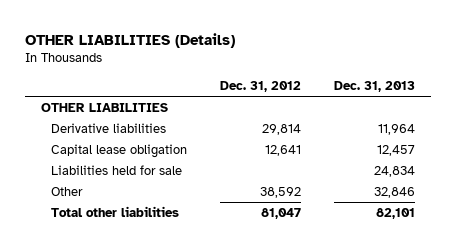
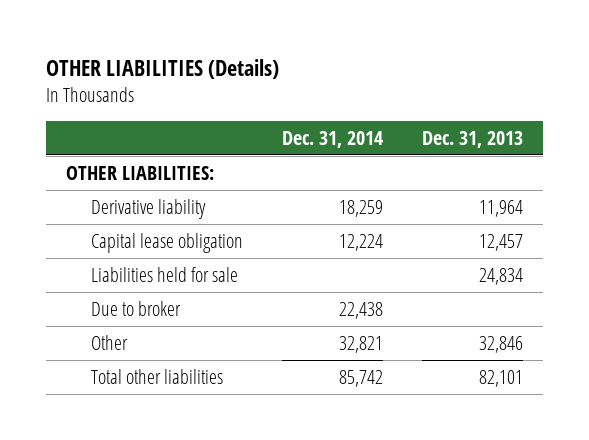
- | Dec. 31, 2012 | Dec. 31, 2013
+ | Dec. 31, 2014 | Dec. 31, 2013
- OTHER LIABILITIES
- Derivative liabilities | 29,814 | 11,964
+ OTHER LIABILITIES:
+ Derivative liability | 18,259 | 11,964
+ Due to broker | 22,438 |

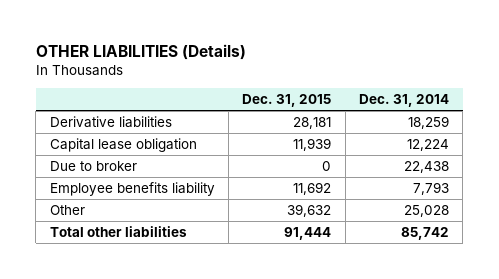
- | Dec. 31, 2014 | Dec. 31, 2013
+ | Dec. 31, 2015 | Dec. 31, 2014
- OTHER LIABILITIES:
- Derivative liability | 18,259 | 11,964
+ Derivative liabilities | 28,181 | 18,259
- Liabilities held for sale | | 24,834
- Other | 32,821 | 32,846
+ Employee benefits liability | 11,692 | 7,793
+ Other | 39,632 | 25,028

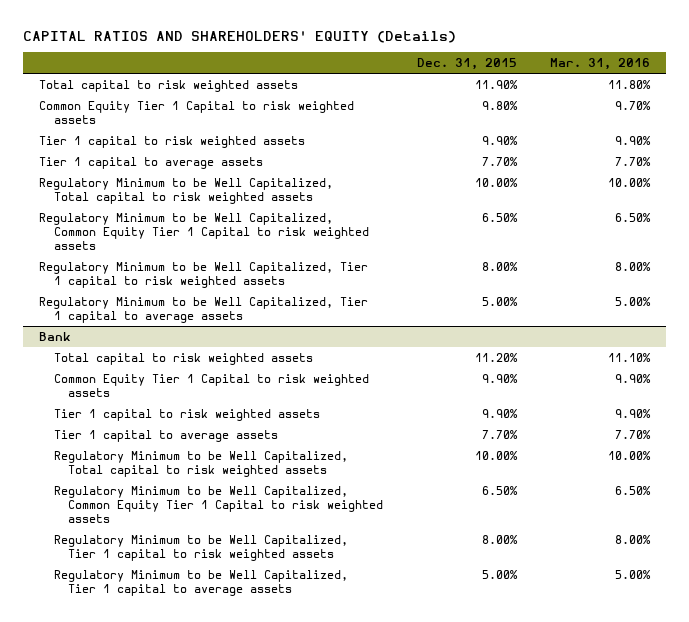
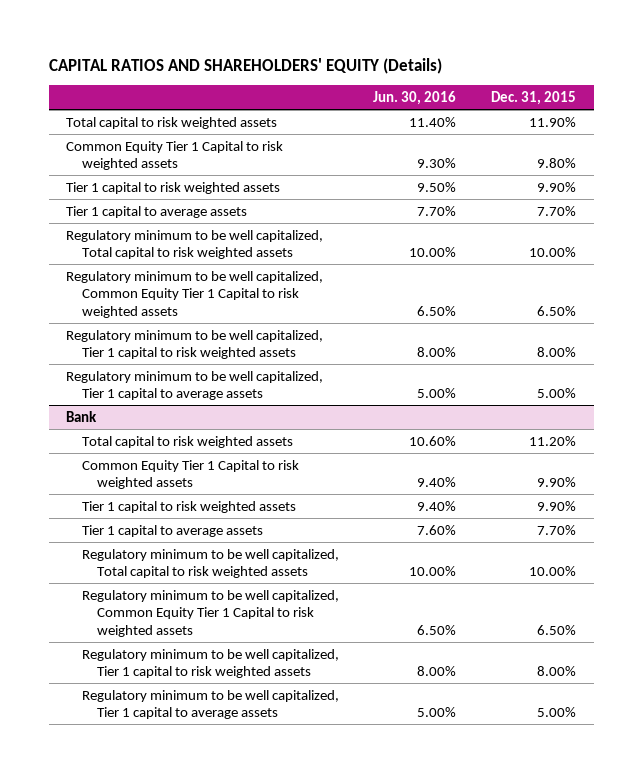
- | Dec. 31, 2015 | Mar. 31, 2016
+ | Jun. 30, 2016 | Dec. 31, 2015
- Regulatory Minimum to be Well Capitalized, Total capital to risk weighted assets | 10.00% | 10.00%
- Regulatory Minimum to be Well Capitalized, Common Equity Tier 1 Capital to risk weighted assets | 6.50% | 6.50%
- Regulatory Minimum to be Well Capitalized, Tier 1 capital to risk weighted assets | 8.00% | 8.00%
- Regulatory Minimum to be Well Capitalized, Tier 1 capital to average assets | 5.00% | 5.00%
+ Regulatory minimum to be well capitalized, Total capital to risk weighted assets | 10.00% | 10.00%
+ Regulatory minimum to be well capitalized, Common Equity Tier 1 Capital to risk weighted assets | 6.50% | 6.50%
+ Regulatory minimum to be well capitalized, Tier 1 capital to risk weighted assets | 8.00% | 8.00%
+ Regulatory minimum to be well capitalized, Tier 1 capital to average assets | 5.00% | 5.00%
@ Bank
- Regulatory Minimum to be Well Capitalized, Total capital to risk weighted assets | 10.00% | 10.00%
- Regulatory Minimum to be Well Capitalized, Common Equity Tier 1 Capital to risk weighted assets | 6.50% | 6.50%
- Regulatory Minimum to be Well Capitalized, Tier 1 capital to risk weighted assets | 8.00% | 8.00%
- Regulatory Minimum to be Well Capitalized, Tier 1 capital to average assets | 5.00% | 5.00%
+ Regulatory minimum to be well capitalized, Total capital to risk weighted assets | 10.00% | 10.00%
+ Regulatory minimum to be well capitalized, Common Equity Tier 1 Capital to risk weighted assets | 6.50% | 6.50%
+ Regulatory minimum to be well capitalized, Tier 1 capital to risk weighted assets | 8.00% | 8.00%
+ Regulatory minimum to be well capitalized, Tier 1 capital to average assets | 5.00% | 5.00%

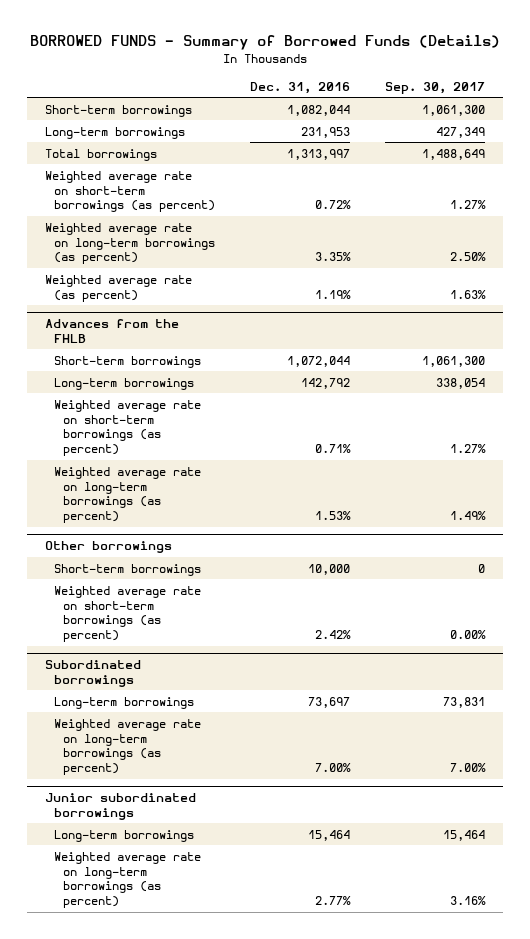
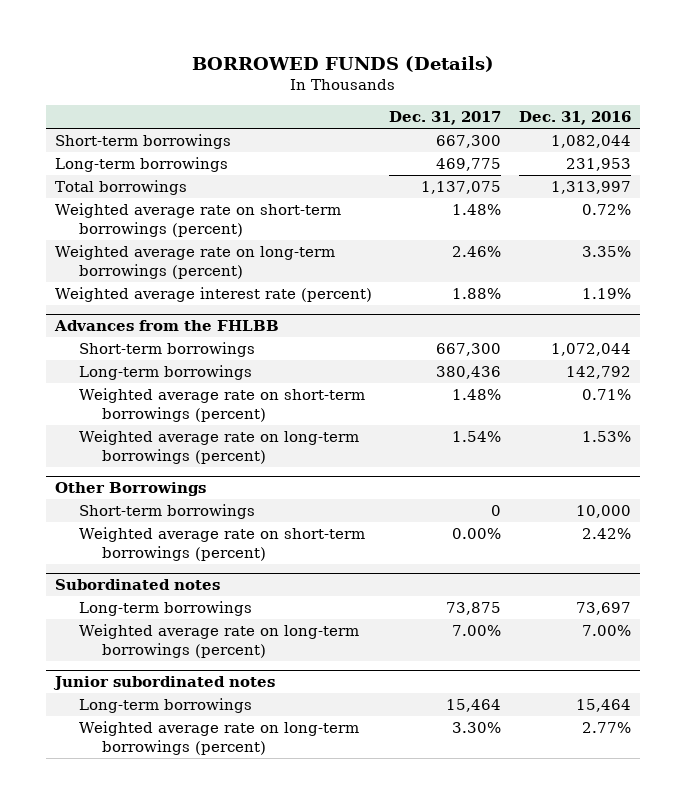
- BORROWED FUNDS - Summary of Borrowed Funds (Details)
+ BORROWED FUNDS (Details)
- | Dec. 31, 2016 | Sep. 30, 2017
+ | Dec. 31, 2017 | Dec. 31, 2016
- Weighted average rate on short-term borrowings (as percent) | 0.72% | 1.27%
- Weighted average rate on long-term borrowings (as percent) | 3.35% | 2.50%
- Weighted average rate (as percent) | 1.19% | 1.63%
- Advances from the FHLB
+ Weighted average rate on short-term borrowings (percent) | 1.48% | 0.72%
+ Weighted average rate on long-term borrowings (percent) | 2.46% | 3.35%
+ Weighted average interest rate (percent) | 1.88% | 1.19%
+ Advances from the FHLBB
- Weighted average rate on short-term borrowings (as percent) | 0.71% | 1.27%
- Weighted average rate on long-term borrowings (as percent) | 1.53% | 1.49%
- Other borrowings
+ Weighted average rate on short-term borrowings (percent) | 1.48% | 0.71%
+ Weighted average rate on long-term borrowings (percent) | 1.54% | 1.53%
+ Other Borrowings
- Weighted average rate on short-term borrowings (as percent) | 2.42% | 0.00%
- Subordinated borrowings
+ Weighted average rate on short-term borrowings (percent) | 0.00% | 2.42%
+ Subordinated notes
- Weighted average rate on long-term borrowings (as percent) | 7.00% | 7.00%
- Junior subordinated borrowings
+ Weighted average rate on long-term borrowings (percent) | 7.00% | 7.00%
+ Junior subordinated notes
- Weighted average rate on long-term borrowings (as percent) | 2.77% | 3.16%
+ Weighted average rate on long-term borrowings (percent) | 3.30% | 2.77%

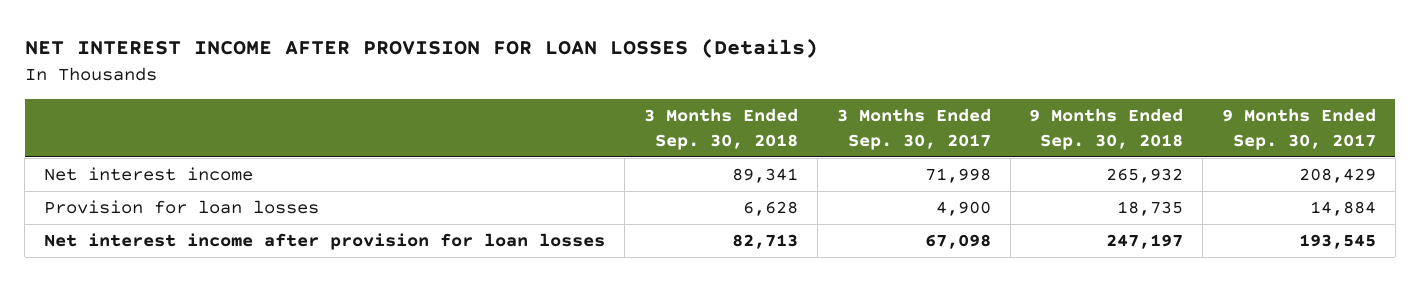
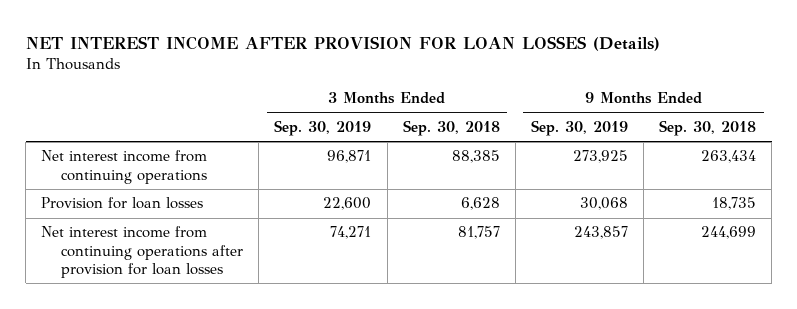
- | 3 Months Ended Sep. 30, 2018 | 3 Months Ended Sep. 30, 2017 | 9 Months Ended Sep. 30, 2018 | 9 Months Ended Sep. 30, 2017
+ | 3 Months Ended Sep. 30, 2019 | 3 Months Ended Sep. 30, 2018 | 9 Months Ended Sep. 30, 2019 | 9 Months Ended Sep. 30, 2018
- Net interest income | 89,341 | 71,998 | 265,932 | 208,429
+ Net interest income from continuing operations | 96,871 | 88,385 | 273,925 | 263,434
- Net interest income after provision for loan losses | 82,713 | 67,098 | 247,197 | 193,545
+ Net interest income from continuing operations after provision for loan losses | 74,271 | 81,757 | 243,857 | 244,699

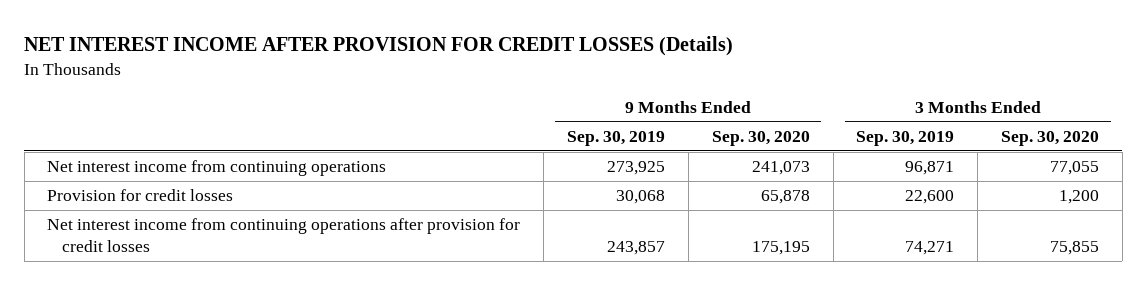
- NET INTEREST INCOME AFTER PROVISION FOR LOAN LOSSES (Details)
+ NET INTEREST INCOME AFTER PROVISION FOR CREDIT LOSSES (Details)
- | 3 Months Ended Sep. 30, 2019 | 3 Months Ended Sep. 30, 2018 | 9 Months Ended Sep. 30, 2019 | 9 Months Ended Sep. 30, 2018
+ | 9 Months Ended Sep. 30, 2019 | 9 Months Ended Sep. 30, 2020 | 3 Months Ended Sep. 30, 2019 | 3 Months Ended Sep. 30, 2020
- Provision for loan losses | 22,600 | 6,628 | 30,068 | 18,735
- Net interest income from continuing operations after provision for loan losses | 74,271 | 81,757 | 243,857 | 244,699
+ Provision for credit losses | 30,068 | 65,878 | 22,600 | 1,200
+ Net interest income from continuing operations after provision for credit losses | 243,857 | 175,195 | 74,271 | 75,855

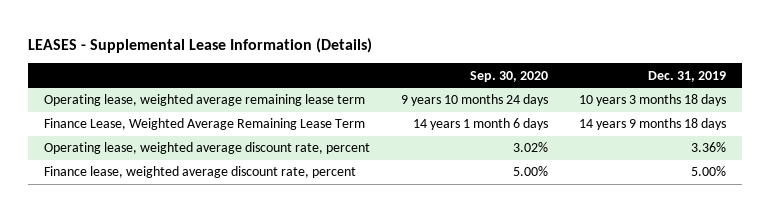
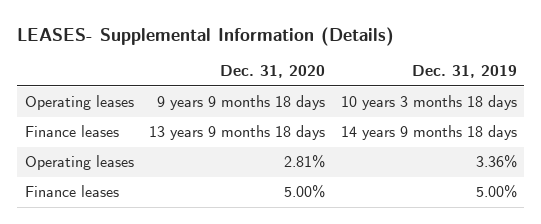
- LEASES - Supplemental Lease Information (Details)
+ LEASES- Supplemental Information (Details)
- | Sep. 30, 2020 | Dec. 31, 2019
+ | Dec. 31, 2020 | Dec. 31, 2019
- Operating lease, weighted average remaining lease term | 9 years 10 months 24 days | 10 years 3 months 18 days
- Finance Lease, Weighted Average Remaining Lease Term | 14 years 1 month 6 days | 14 years 9 months 18 days
- Operating lease, weighted average discount rate, percent | 3.02% | 3.36%
- Finance lease, weighted average discount rate, percent | 5.00% | 5.00%
+ Operating leases | 9 years 9 months 18 days | 10 years 3 months 18 days
+ Finance leases | 13 years 9 months 18 days | 14 years 9 months 18 days
+ Operating leases | 2.81% | 3.36%
+ Finance leases | 5.00% | 5.00%

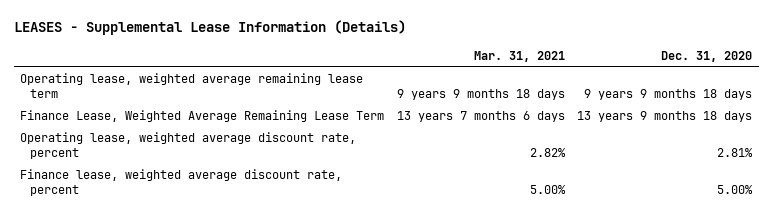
- LEASES- Supplemental Information (Details)
+ LEASES - Supplemental Lease Information (Details)
- | Dec. 31, 2020 | Dec. 31, 2019
+ | Mar. 31, 2021 | Dec. 31, 2020
- Operating leases | 9 years 9 months 18 days | 10 years 3 months 18 days
- Finance leases | 13 years 9 months 18 days | 14 years 9 months 18 days
- Operating leases | 2.81% | 3.36%
- Finance leases | 5.00% | 5.00%
+ Operating lease, weighted average remaining lease term | 9 years 9 months 18 days | 9 years 9 months 18 days
+ Finance Lease, Weighted Average Remaining Lease Term | 13 years 7 months 6 days | 13 years 9 months 18 days
+ Operating lease, weighted average discount rate, percent | 2.82% | 2.81%
+ Finance lease, weighted average discount rate, percent | 5.00% | 5.00%

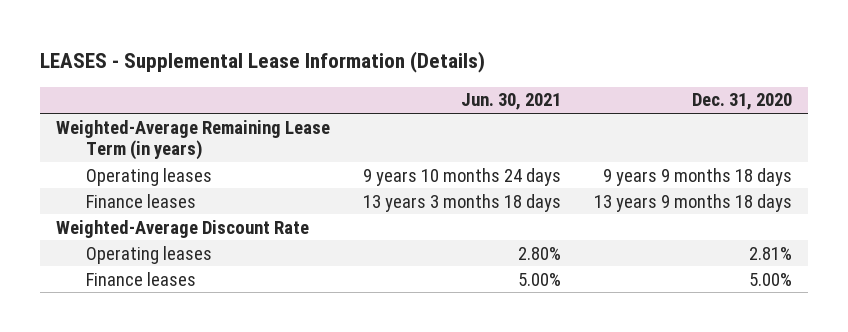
- | Mar. 31, 2021 | Dec. 31, 2020
+ | Jun. 30, 2021 | Dec. 31, 2020
- Operating lease, weighted average remaining lease term | 9 years 9 months 18 days | 9 years 9 months 18 days
- Finance Lease, Weighted Average Remaining Lease Term | 13 years 7 months 6 days | 13 years 9 months 18 days
- Operating lease, weighted average discount rate, percent | 2.82% | 2.81%
- Finance lease, weighted average discount rate, percent | 5.00% | 5.00%
+ Weighted-Average Remaining Lease Term (in years)
+ Operating leases | 9 years 10 months 24 days | 9 years 9 months 18 days
+ Finance leases | 13 years 3 months 18 days | 13 years 9 months 18 days
+ Weighted-Average Discount Rate
+ Operating leases | 2.80% | 2.81%
+ Finance leases | 5.00% | 5.00%

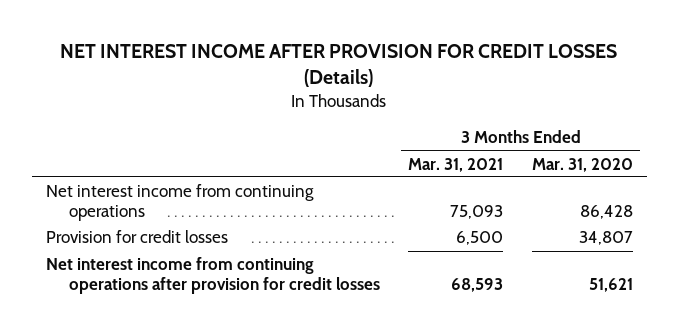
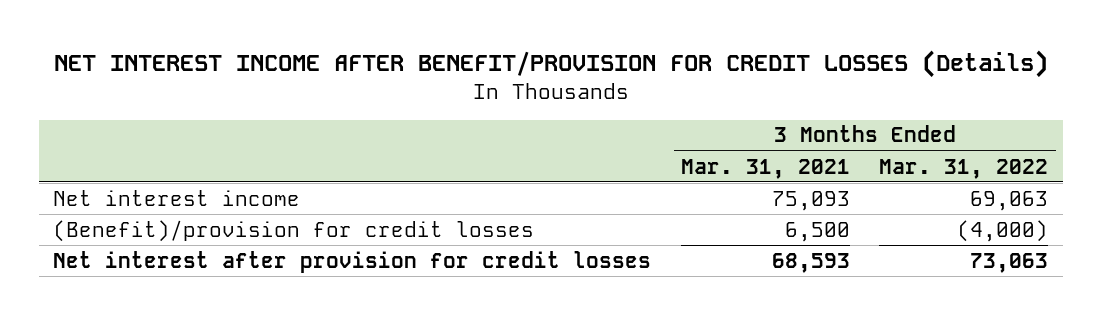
- NET INTEREST INCOME AFTER PROVISION FOR CREDIT LOSSES (Details)
+ NET INTEREST INCOME AFTER BENEFIT/PROVISION FOR CREDIT LOSSES (Details)
- | 3 Months Ended Mar. 31, 2021 | 3 Months Ended Mar. 31, 2020
+ | 3 Months Ended Mar. 31, 2021 | 3 Months Ended Mar. 31, 2022
- Net interest income from continuing operations | 75,093 | 86,428
- Provision for credit losses | 6,500 | 34,807
- Net interest income from continuing operations after provision for credit losses | 68,593 | 51,621
+ Net interest income | 75,093 | 69,063
+ (Benefit)/provision for credit losses | 6,500 | (4,000)
+ Net interest after provision for credit losses | 68,593 | 73,063

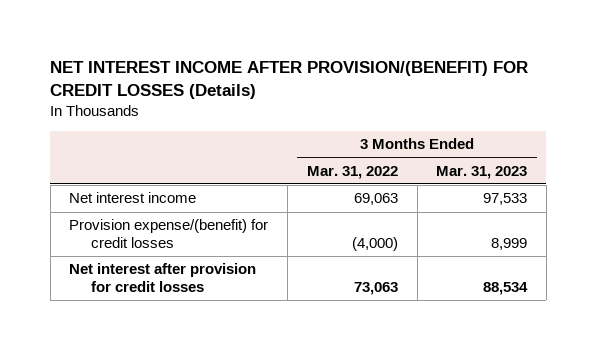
- NET INTEREST INCOME AFTER BENEFIT/PROVISION FOR CREDIT LOSSES (Details)
+ NET INTEREST INCOME AFTER PROVISION/(BENEFIT) FOR CREDIT LOSSES (Details)
- | 3 Months Ended Mar. 31, 2021 | 3 Months Ended Mar. 31, 2022
+ | 3 Months Ended Mar. 31, 2022 | 3 Months Ended Mar. 31, 2023
- (Benefit)/provision for credit losses | 6,500 | (4,000)
+ Provision expense/(benefit) for credit losses | (4,000) | 8,999

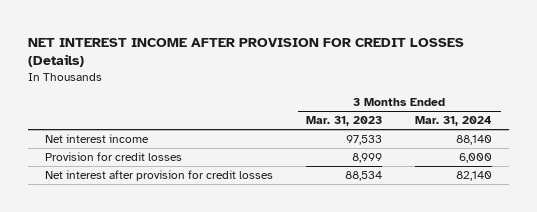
- NET INTEREST INCOME AFTER PROVISION/(BENEFIT) FOR CREDIT LOSSES (Details)
+ NET INTEREST INCOME AFTER PROVISION FOR CREDIT LOSSES (Details)
- | 3 Months Ended Mar. 31, 2022 | 3 Months Ended Mar. 31, 2023
+ | 3 Months Ended Mar. 31, 2023 | 3 Months Ended Mar. 31, 2024
- Provision expense/(benefit) for credit losses | (4,000) | 8,999
+ Provision for credit losses | 8,999 | 6,000

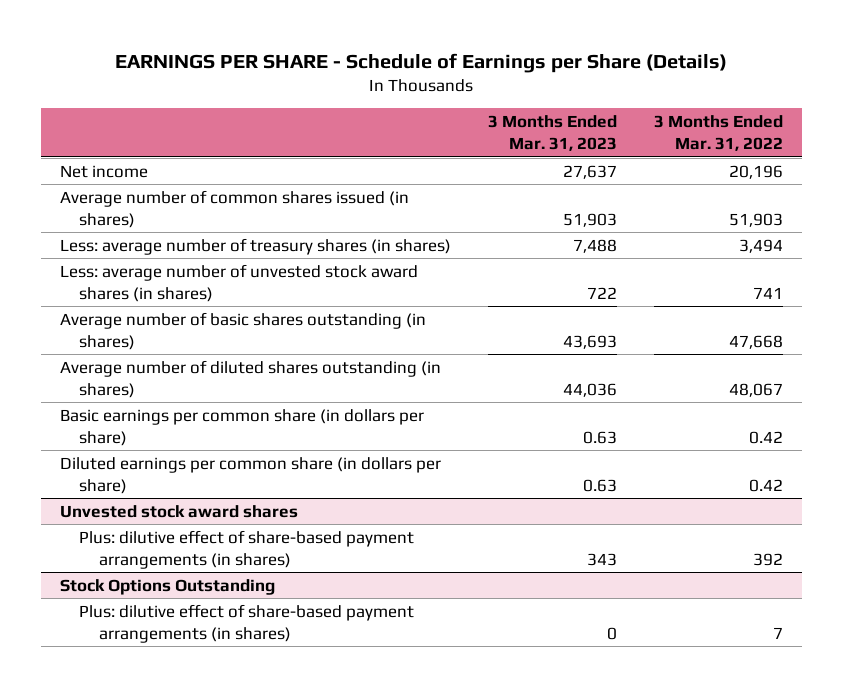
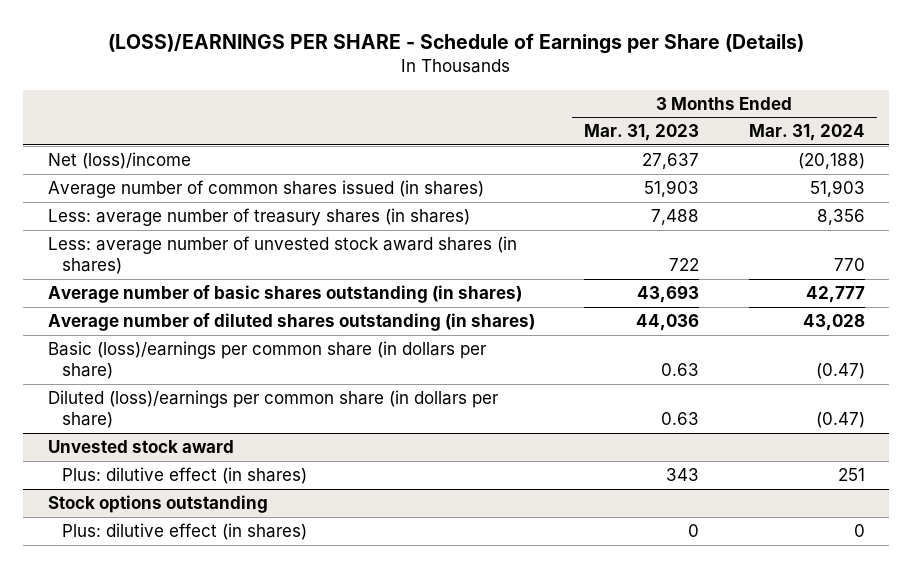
- EARNINGS PER SHARE - Schedule of Earnings per Share (Details)
+ (LOSS)/EARNINGS PER SHARE - Schedule of Earnings per Share (Details)
- | 3 Months Ended Mar. 31, 2023 | 3 Months Ended Mar. 31, 2022
+ | 3 Months Ended Mar. 31, 2023 | 3 Months Ended Mar. 31, 2024
- Net income | 27,637 | 20,196
+ Net (loss)/income | 27,637 | (20,188)
- Basic earnings per common share (in dollars per share) | 0.63 | 0.42
- Diluted earnings per common share (in dollars per share) | 0.63 | 0.42
- Unvested stock award shares
- Plus: dilutive effect of share-based payment arrangements (in shares) | 343 | 392
- Stock Options Outstanding
- Plus: dilutive effect of share-based payment arrangements (in shares) | 0 | 7
+ Basic (loss)/earnings per common share (in dollars per share) | 0.63 | (0.47)
+ Diluted (loss)/earnings per common share (in dollars per share) | 0.63 | (0.47)
+ Unvested stock award
+ Plus: dilutive effect (in shares) | 343 | 251
+ Stock options outstanding
+ Plus: dilutive effect (in shares) | 0 | 0

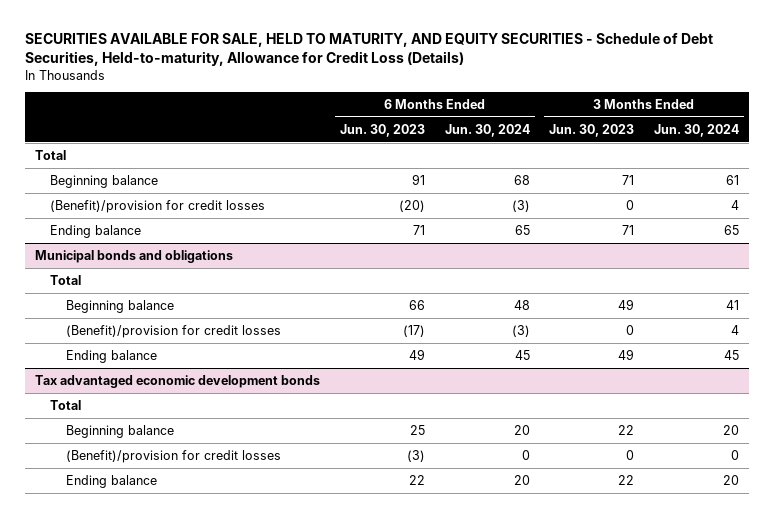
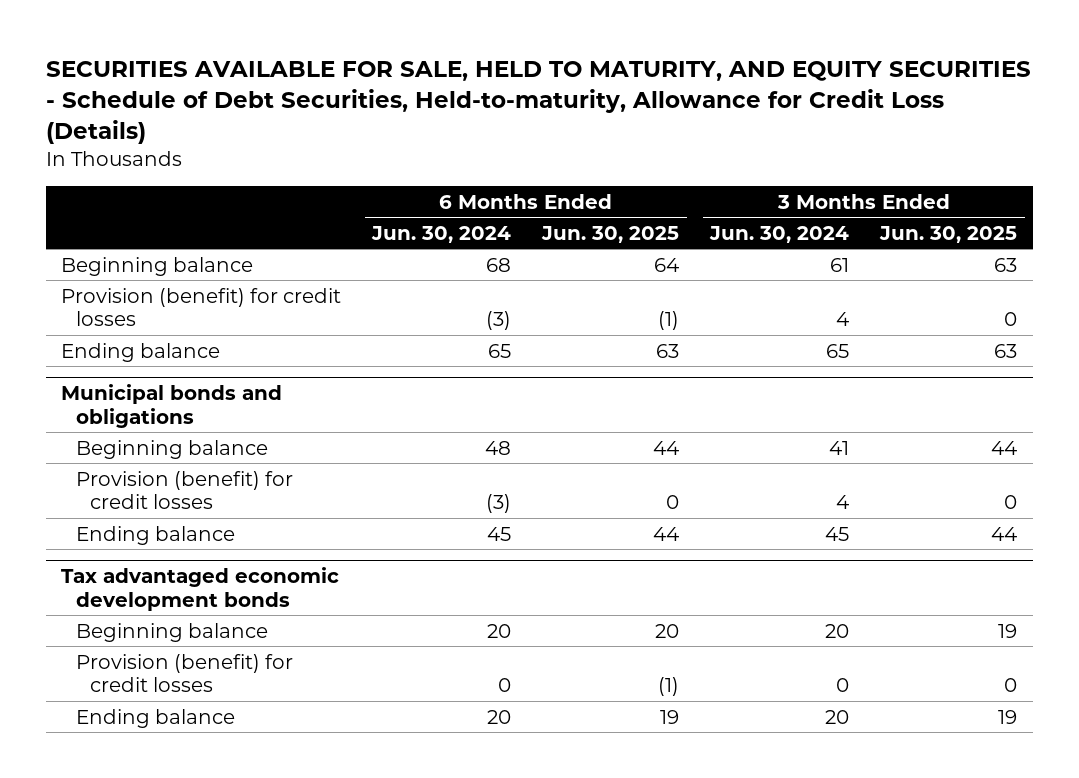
- | 6 Months Ended Jun. 30, 2023 | 6 Months Ended Jun. 30, 2024 | 3 Months Ended Jun. 30, 2023 | 3 Months Ended Jun. 30, 2024
+ | 6 Months Ended Jun. 30, 2024 | 6 Months Ended Jun. 30, 2025 | 3 Months Ended Jun. 30, 2024 | 3 Months Ended Jun. 30, 2025
- Total
- (Benefit)/provision for credit losses | (20) | (3) | 0 | 4
+ Provision (benefit) for credit losses | (3) | (1) | 4 | 0
@ Municipal bonds and obligations
- Total
- (Benefit)/provision for credit losses | (17) | (3) | 0 | 4
+ Provision (benefit) for credit losses | (3) | 0 | 4 | 0
@ Tax advantaged economic development bonds
- Total
- (Benefit)/provision for credit losses | (3) | 0 | 0 | 0
+ Provision (benefit) for credit losses | 0 | (1) | 0 | 0

